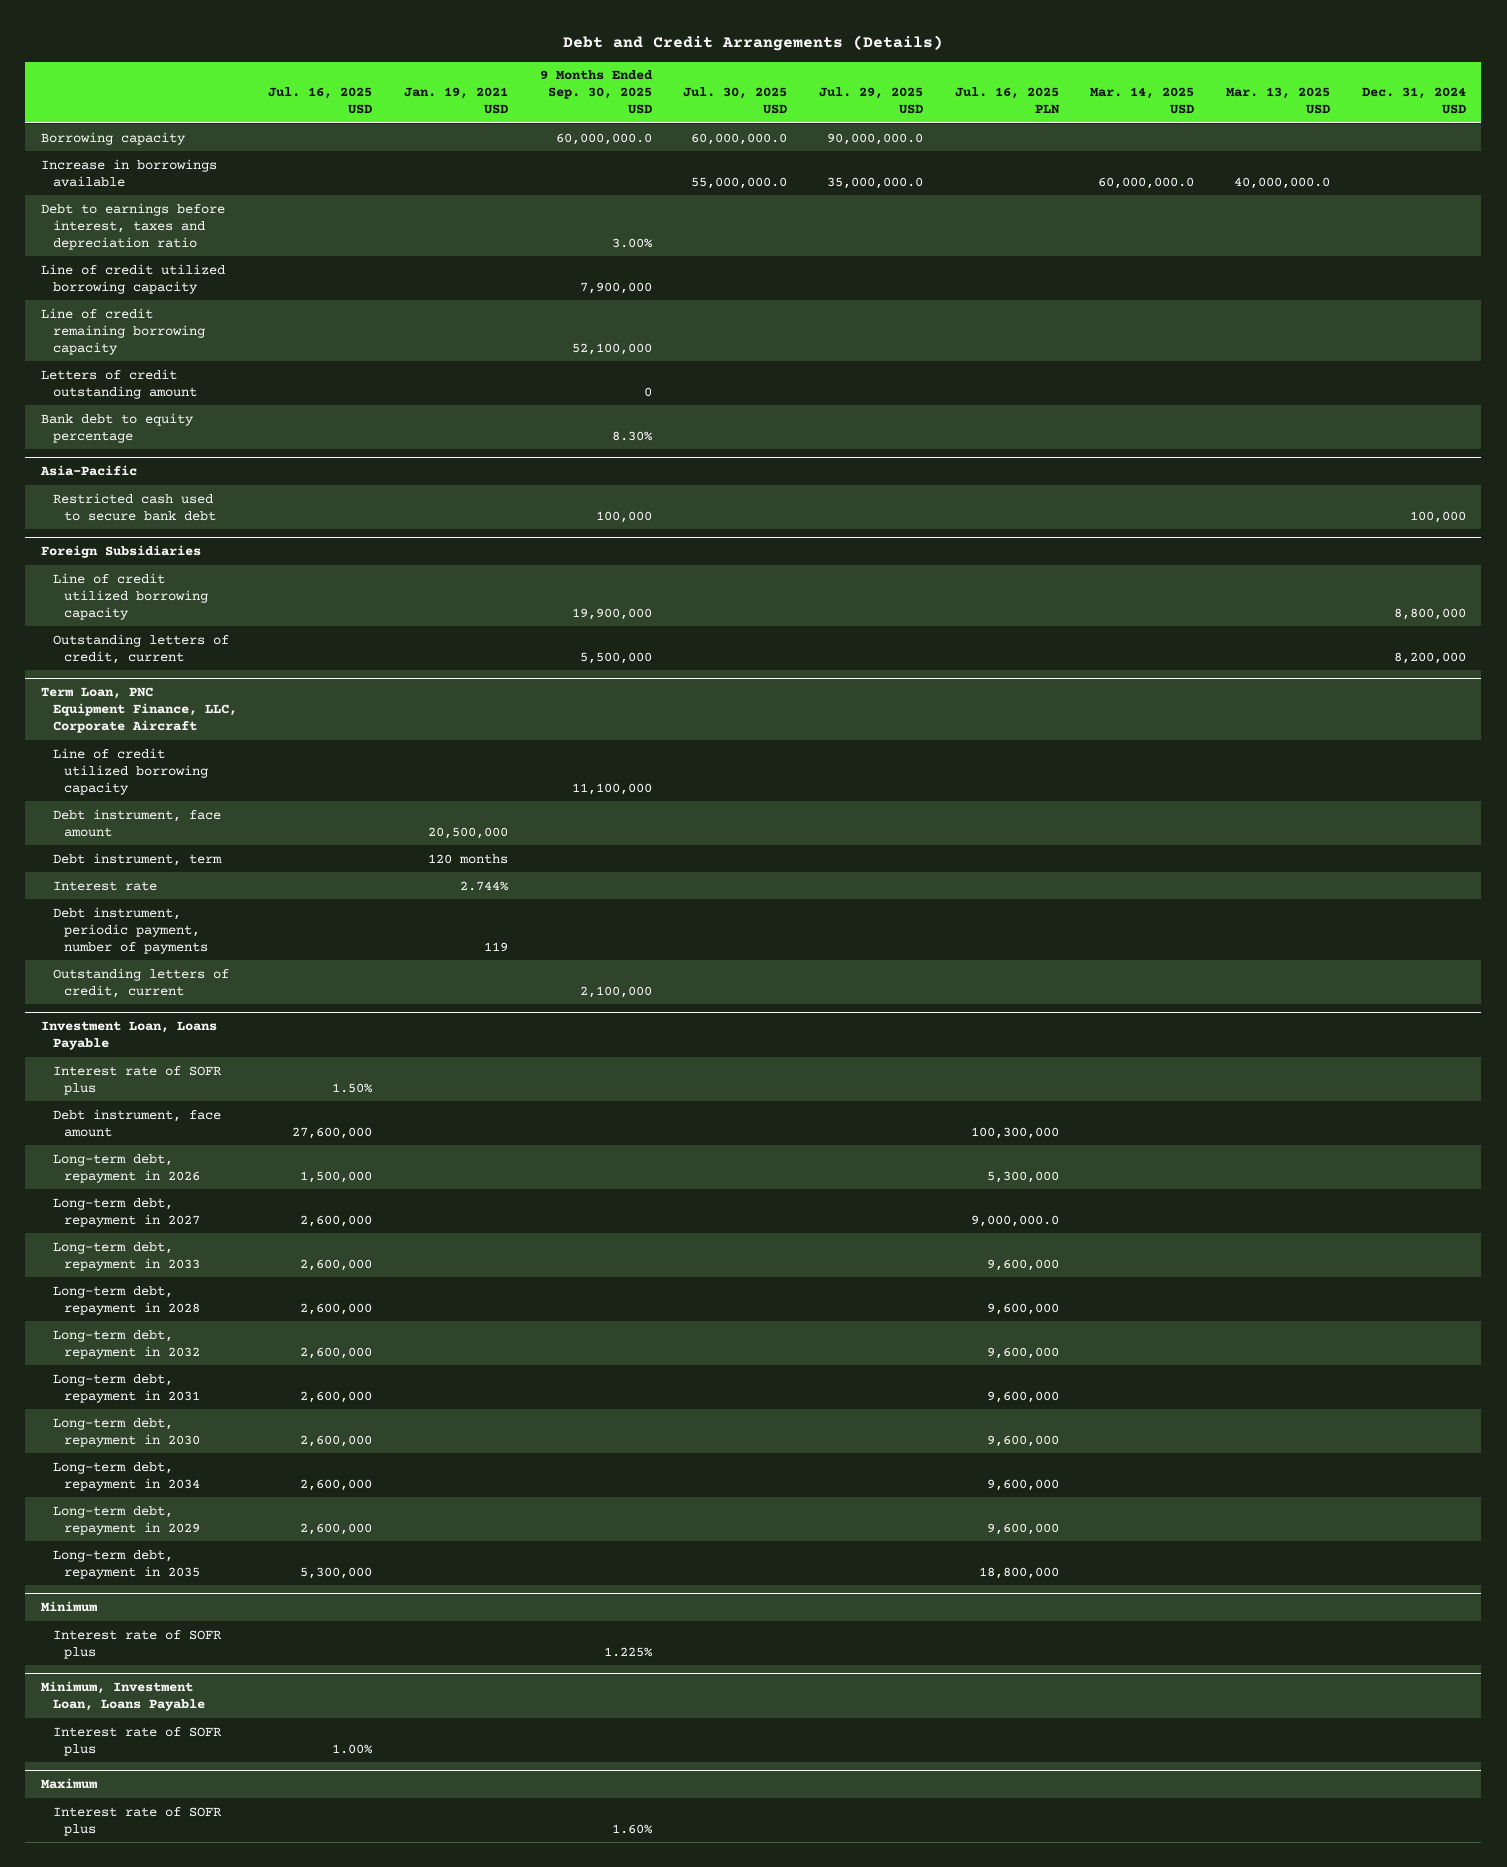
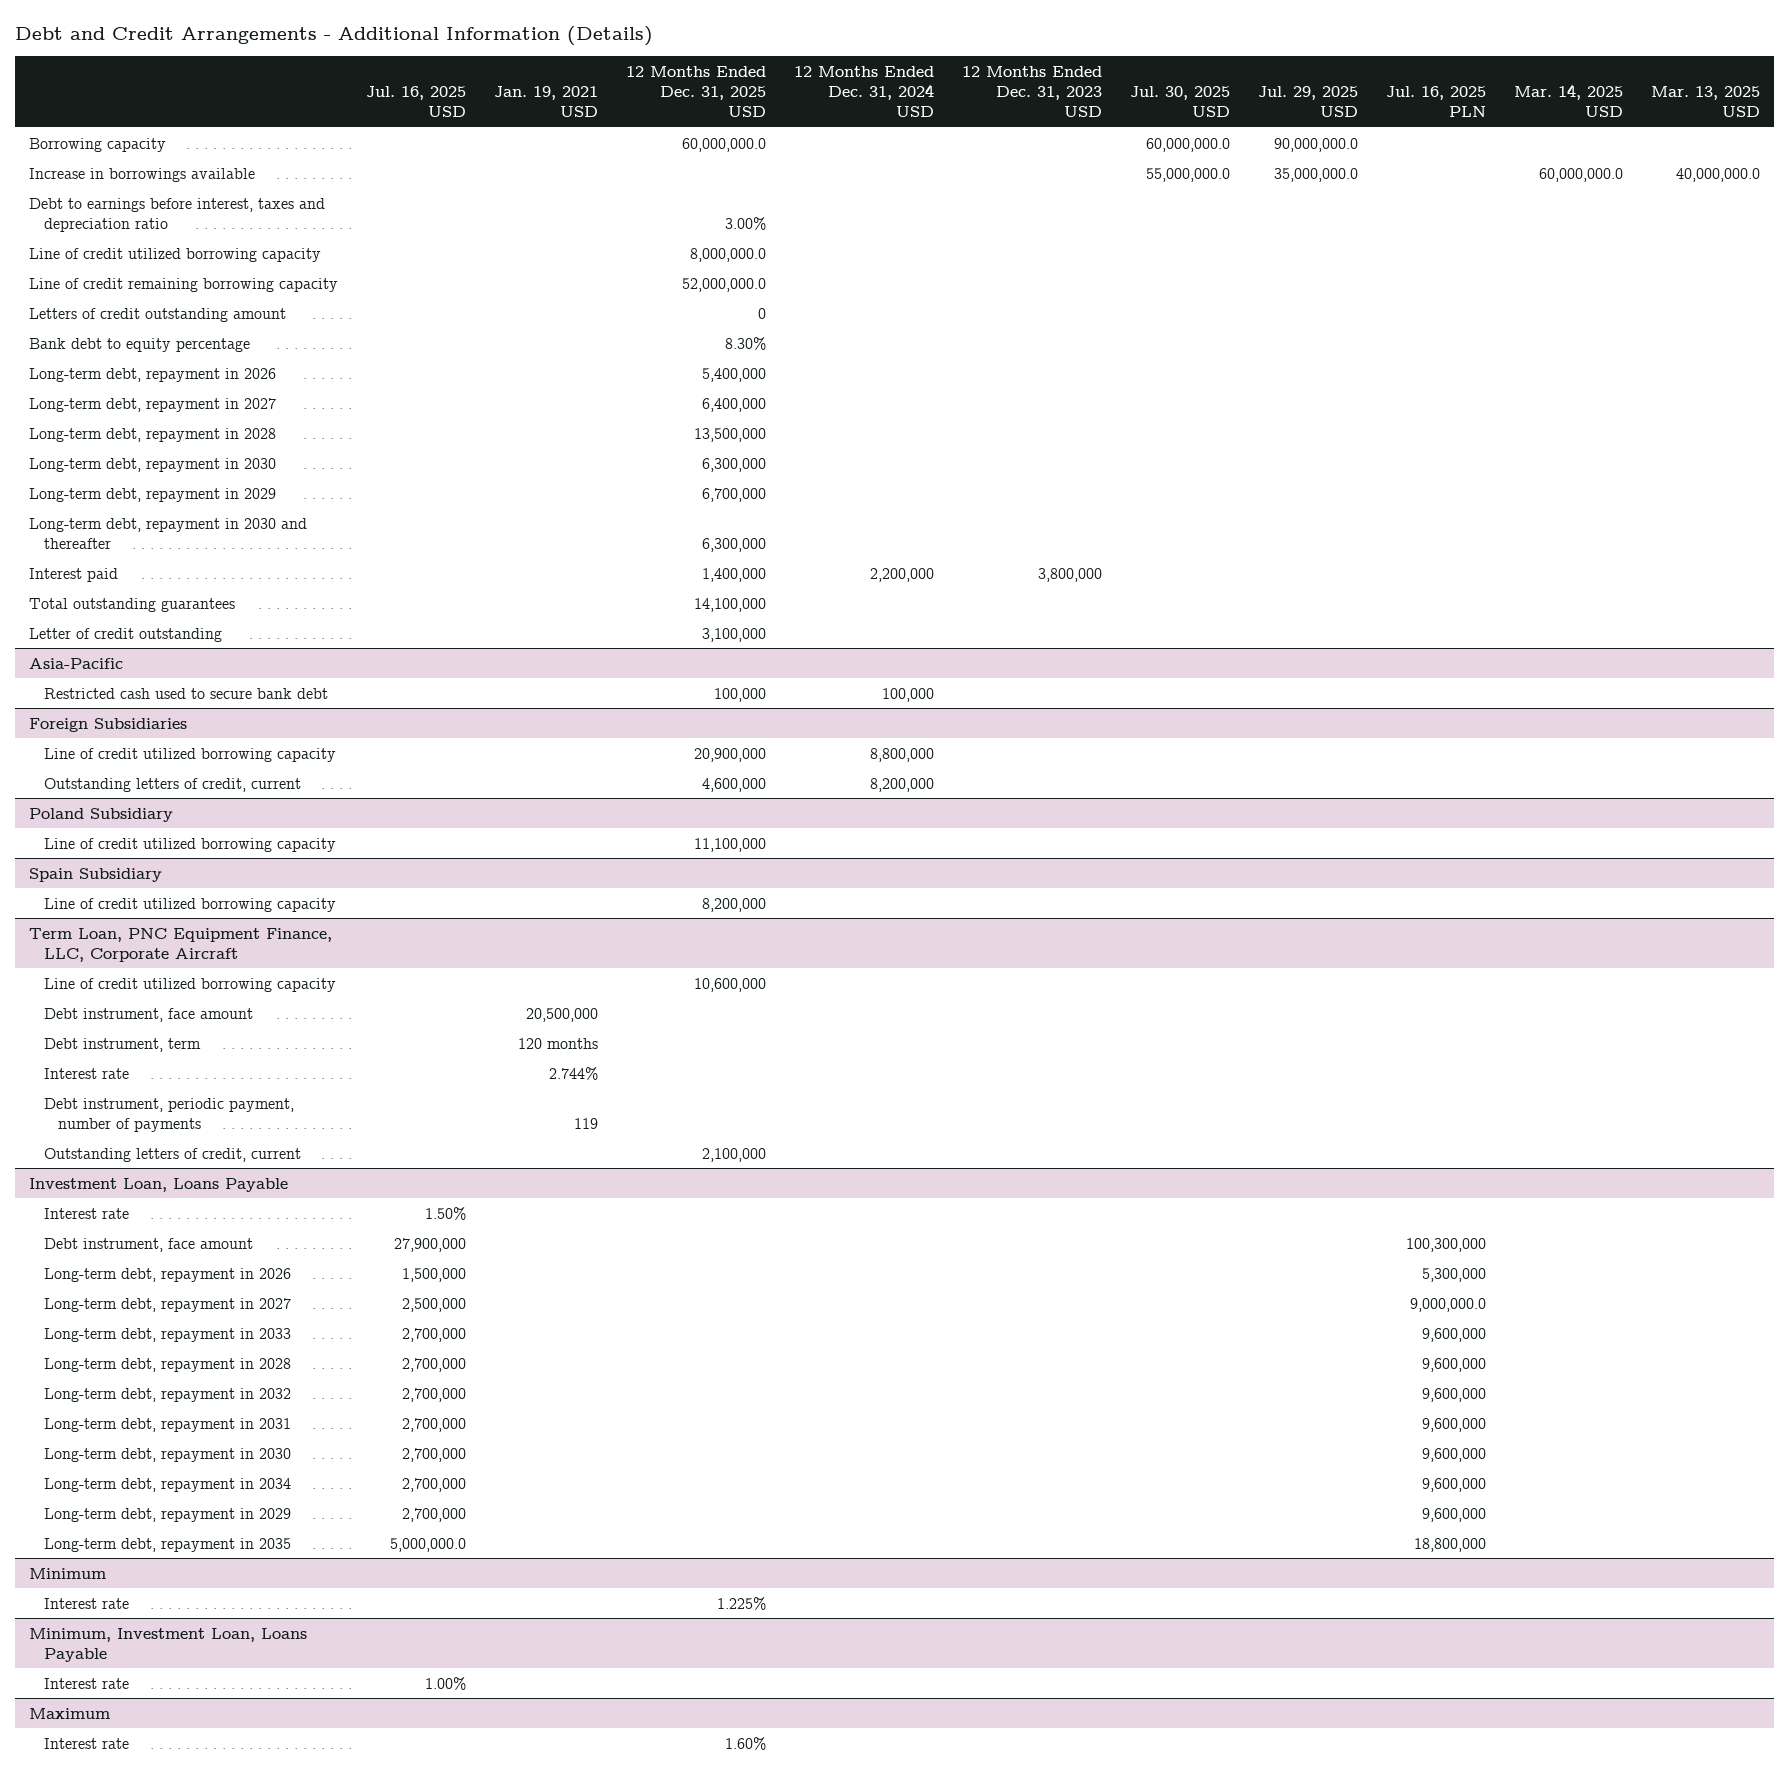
- Debt and Credit Arrangements (Details)
+ Debt and Credit Arrangements - Additional Information (Details)
- | Jul. 16, 2025 USD | Jan. 19, 2021 USD | 9 Months Ended Sep. 30, 2025 USD | Jul. 30, 2025 USD | Jul. 29, 2025 USD | Jul. 16, 2025 PLN | Mar. 14, 2025 USD | Mar. 13, 2025 USD | Dec. 31, 2024 USD
+ | Jul. 16, 2025 USD | Jan. 19, 2021 USD | 12 Months Ended Dec. 31, 2025 USD | 12 Months Ended Dec. 31, 2024 USD | 12 Months Ended Dec. 31, 2023 USD | Jul. 30, 2025 USD | Jul. 29, 2025 USD | Jul. 16, 2025 PLN | Mar. 14, 2025 USD | Mar. 13, 2025 USD
+ Long-term debt, repayment in 2026 | | | 5,400,000 | | | | | | |
+ Long-term debt, repayment in 2027 | | | 6,400,000 | | | | | | |
+ Long-term debt, repayment in 2028 | | | 13,500,000 | | | | | | |
+ Long-term debt, repayment in 2030 | | | 6,300,000 | | | | | | |
+ Long-term debt, repayment in 2029 | | | 6,700,000 | | | | | | |
+ Long-term debt, repayment in 2030 and thereafter | | | 6,300,000 | | | | | | |
+ Interest paid | | | 1,400,000 | 2,200,000 | 3,800,000 | | | | |
+ Total outstanding guarantees | | | 14,100,000 | | | | | | |
+ Letter of credit outstanding | | | 3,100,000 | | | | | | |
+ Poland Subsidiary
+ Line of credit utilized borrowing capacity | | | 11,100,000 | | | | | | |
+ Spain Subsidiary
+ Line of credit utilized borrowing capacity | | | 8,200,000 | | | | | | |
@ Investment Loan, Loans Payable
- Interest rate of SOFR plus | 1.50% | | | | | | | |
- Debt instrument, face amount | 27,600,000 | | | | | 100,300,000 | | |
+ Interest rate | 1.50% | | | | | | | | |
+ Debt instrument, face amount | 27,900,000 | | | | | | | 100,300,000 | |
- Long-term debt, repayment in 2027 | 2,600,000 | | | | | 9,000,000.0 | | |
- Long-term debt, repayment in 2033 | 2,600,000 | | | | | 9,600,000 | | |
- Long-term debt, repayment in 2028 | 2,600,000 | | | | | 9,600,000 | | |
- Long-term debt, repayment in 2032 | 2,600,000 | | | | | 9,600,000 | | |
- Long-term debt, repayment in 2031 | 2,600,000 | | | | | 9,600,000 | | |
- Long-term debt, repayment in 2030 | 2,600,000 | | | | | 9,600,000 | | |
- Long-term debt, repayment in 2034 | 2,600,000 | | | | | 9,600,000 | | |
- Long-term debt, repayment in 2029 | 2,600,000 | | | | | 9,600,000 | | |
- Long-term debt, repayment in 2035 | 5,300,000 | | | | | 18,800,000 | | |
+ Long-term debt, repayment in 2027 | 2,500,000 | | | | | | | 9,000,000.0 | |
+ Long-term debt, repayment in 2033 | 2,700,000 | | | | | | | 9,600,000 | |
+ Long-term debt, repayment in 2028 | 2,700,000 | | | | | | | 9,600,000 | |
+ Long-term debt, repayment in 2032 | 2,700,000 | | | | | | | 9,600,000 | |
+ Long-term debt, repayment in 2031 | 2,700,000 | | | | | | | 9,600,000 | |
+ Long-term debt, repayment in 2030 | 2,700,000 | | | | | | | 9,600,000 | |
+ Long-term debt, repayment in 2034 | 2,700,000 | | | | | | | 9,600,000 | |
+ Long-term debt, repayment in 2029 | 2,700,000 | | | | | | | 9,600,000 | |
+ Long-term debt, repayment in 2035 | 5,000,000.0 | | | | | | | 18,800,000 | |
@ Minimum
- Interest rate of SOFR plus | | | 1.225% | | | | | |
+ Interest rate | | | 1.225% | | | | | | |
@ Minimum, Investment Loan, Loans Payable
- Interest rate of SOFR plus | 1.00% | | | | | | | |
+ Interest rate | 1.00% | | | | | | | | |
@ Maximum
- Interest rate of SOFR plus | | | 1.60% | | | | | |
+ Interest rate | | | 1.60% | | | | | | |

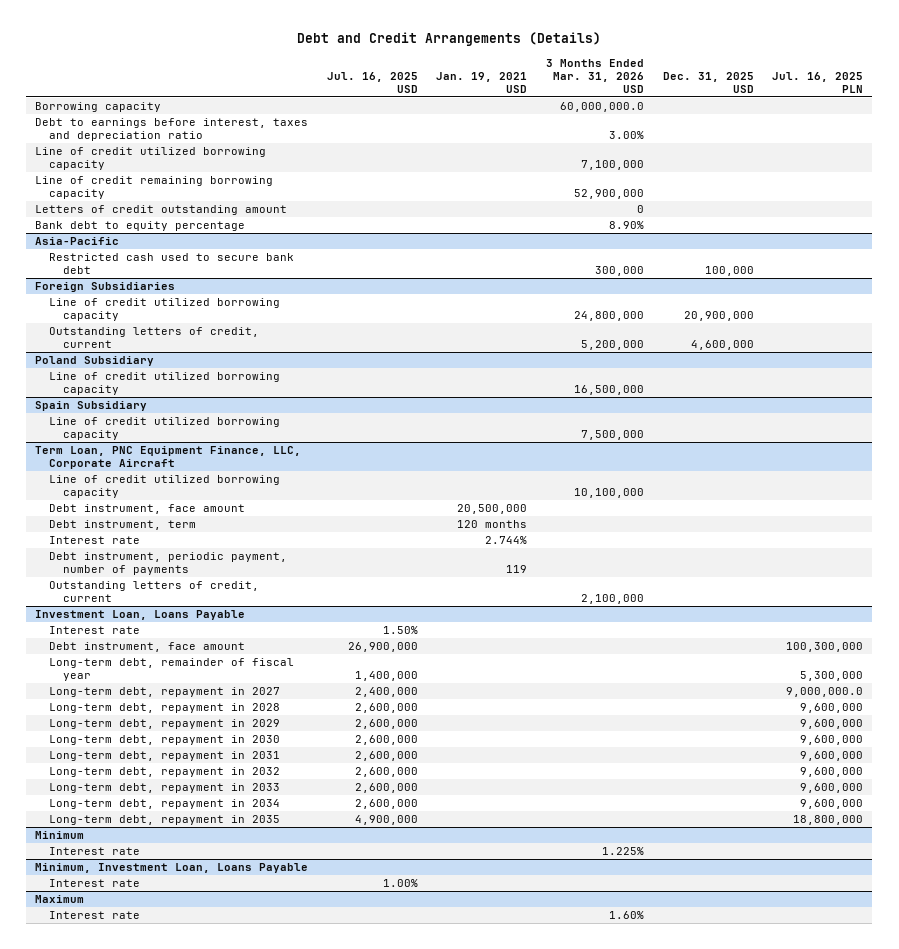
- Debt and Credit Arrangements - Additional Information (Details)
+ Debt and Credit Arrangements (Details)
- | Jul. 16, 2025 USD | Jan. 19, 2021 USD | 12 Months Ended Dec. 31, 2025 USD | 12 Months Ended Dec. 31, 2024 USD | 12 Months Ended Dec. 31, 2023 USD | Jul. 30, 2025 USD | Jul. 29, 2025 USD | Jul. 16, 2025 PLN | Mar. 14, 2025 USD | Mar. 13, 2025 USD
+ | Jul. 16, 2025 USD | Jan. 19, 2021 USD | 3 Months Ended Mar. 31, 2026 USD | Dec. 31, 2025 USD | Jul. 16, 2025 PLN
- Increase in borrowings available | | | | | | 55,000,000.0 | 35,000,000.0 | | 60,000,000.0 | 40,000,000.0
- Long-term debt, repayment in 2026 | | | 5,400,000 | | | | | | |
- Long-term debt, repayment in 2027 | | | 6,400,000 | | | | | | |
- Long-term debt, repayment in 2028 | | | 13,500,000 | | | | | | |
- Long-term debt, repayment in 2030 | | | 6,300,000 | | | | | | |
- Long-term debt, repayment in 2029 | | | 6,700,000 | | | | | | |
- Long-term debt, repayment in 2030 and thereafter | | | 6,300,000 | | | | | | |
- Interest paid | | | 1,400,000 | 2,200,000 | 3,800,000 | | | | |
- Total outstanding guarantees | | | 14,100,000 | | | | | | |
- Letter of credit outstanding | | | 3,100,000 | | | | | | |
@ Investment Loan, Loans Payable
- Debt instrument, face amount | 27,900,000 | | | | | | | 100,300,000 | |
- Long-term debt, repayment in 2026 | 1,500,000 | | | | | | | 5,300,000 | |
- Long-term debt, repayment in 2027 | 2,500,000 | | | | | | | 9,000,000.0 | |
- Long-term debt, repayment in 2033 | 2,700,000 | | | | | | | 9,600,000 | |
- Long-term debt, repayment in 2028 | 2,700,000 | | | | | | | 9,600,000 | |
- Long-term debt, repayment in 2032 | 2,700,000 | | | | | | | 9,600,000 | |
- Long-term debt, repayment in 2031 | 2,700,000 | | | | | | | 9,600,000 | |
- Long-term debt, repayment in 2030 | 2,700,000 | | | | | | | 9,600,000 | |
- Long-term debt, repayment in 2034 | 2,700,000 | | | | | | | 9,600,000 | |
- Long-term debt, repayment in 2029 | 2,700,000 | | | | | | | 9,600,000 | |
- Long-term debt, repayment in 2035 | 5,000,000.0 | | | | | | | 18,800,000 | |
+ Debt instrument, face amount | 26,900,000 | | | | 100,300,000
+ Long-term debt, remainder of fiscal year | 1,400,000 | | | | 5,300,000
+ Long-term debt, repayment in 2027 | 2,400,000 | | | | 9,000,000.0
+ Long-term debt, repayment in 2028 | 2,600,000 | | | | 9,600,000
+ Long-term debt, repayment in 2029 | 2,600,000 | | | | 9,600,000
+ Long-term debt, repayment in 2030 | 2,600,000 | | | | 9,600,000
+ Long-term debt, repayment in 2031 | 2,600,000 | | | | 9,600,000
+ Long-term debt, repayment in 2032 | 2,600,000 | | | | 9,600,000
+ Long-term debt, repayment in 2033 | 2,600,000 | | | | 9,600,000
+ Long-term debt, repayment in 2034 | 2,600,000 | | | | 9,600,000
+ Long-term debt, repayment in 2035 | 4,900,000 | | | | 18,800,000

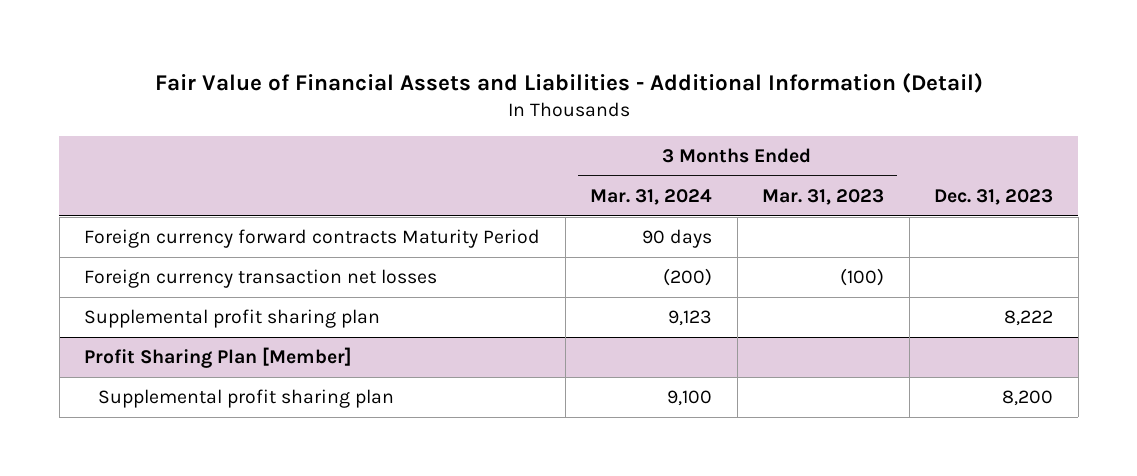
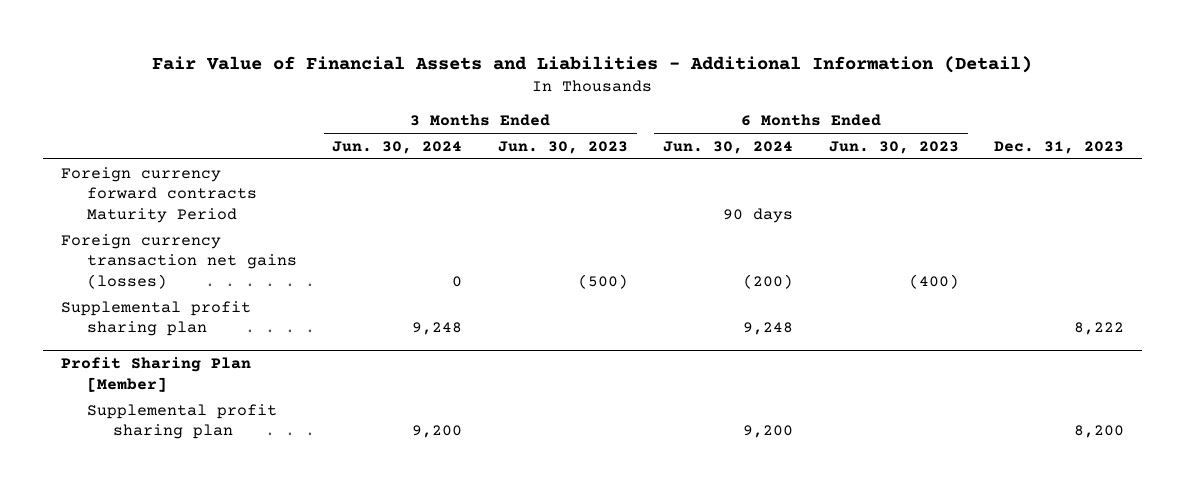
- | 3 Months Ended Mar. 31, 2024 | 3 Months Ended Mar. 31, 2023 | Dec. 31, 2023
+ | 3 Months Ended Jun. 30, 2024 | 3 Months Ended Jun. 30, 2023 | 6 Months Ended Jun. 30, 2024 | 6 Months Ended Jun. 30, 2023 | Dec. 31, 2023
- Foreign currency transaction net losses | (200) | (100) |
+ Foreign currency transaction net gains (losses) | 0 | (500) | (200) | (400) |

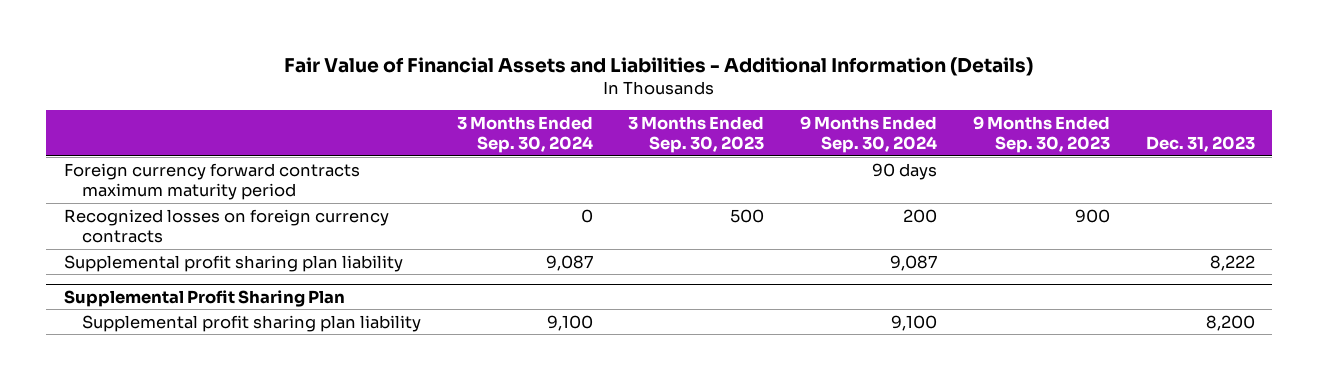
- Fair Value of Financial Assets and Liabilities - Additional Information (Detail)
+ Fair Value of Financial Assets and Liabilities - Additional Information (Details)
- | 3 Months Ended Jun. 30, 2024 | 3 Months Ended Jun. 30, 2023 | 6 Months Ended Jun. 30, 2024 | 6 Months Ended Jun. 30, 2023 | Dec. 31, 2023
+ | 3 Months Ended Sep. 30, 2024 | 3 Months Ended Sep. 30, 2023 | 9 Months Ended Sep. 30, 2024 | 9 Months Ended Sep. 30, 2023 | Dec. 31, 2023
- Foreign currency forward contracts Maturity Period | | | 90 days | |
- Foreign currency transaction net gains (losses) | 0 | (500) | (200) | (400) |
- Supplemental profit sharing plan | 9,248 | | 9,248 | | 8,222
- Profit Sharing Plan [Member]
- Supplemental profit sharing plan | 9,200 | | 9,200 | | 8,200
+ Foreign currency forward contracts maximum maturity period | | | 90 days | |
+ Recognized losses on foreign currency contracts | 0 | 500 | 200 | 900 |
+ Supplemental profit sharing plan liability | 9,087 | | 9,087 | | 8,222
+ Supplemental Profit Sharing Plan
+ Supplemental profit sharing plan liability | 9,100 | | 9,100 | | 8,200

